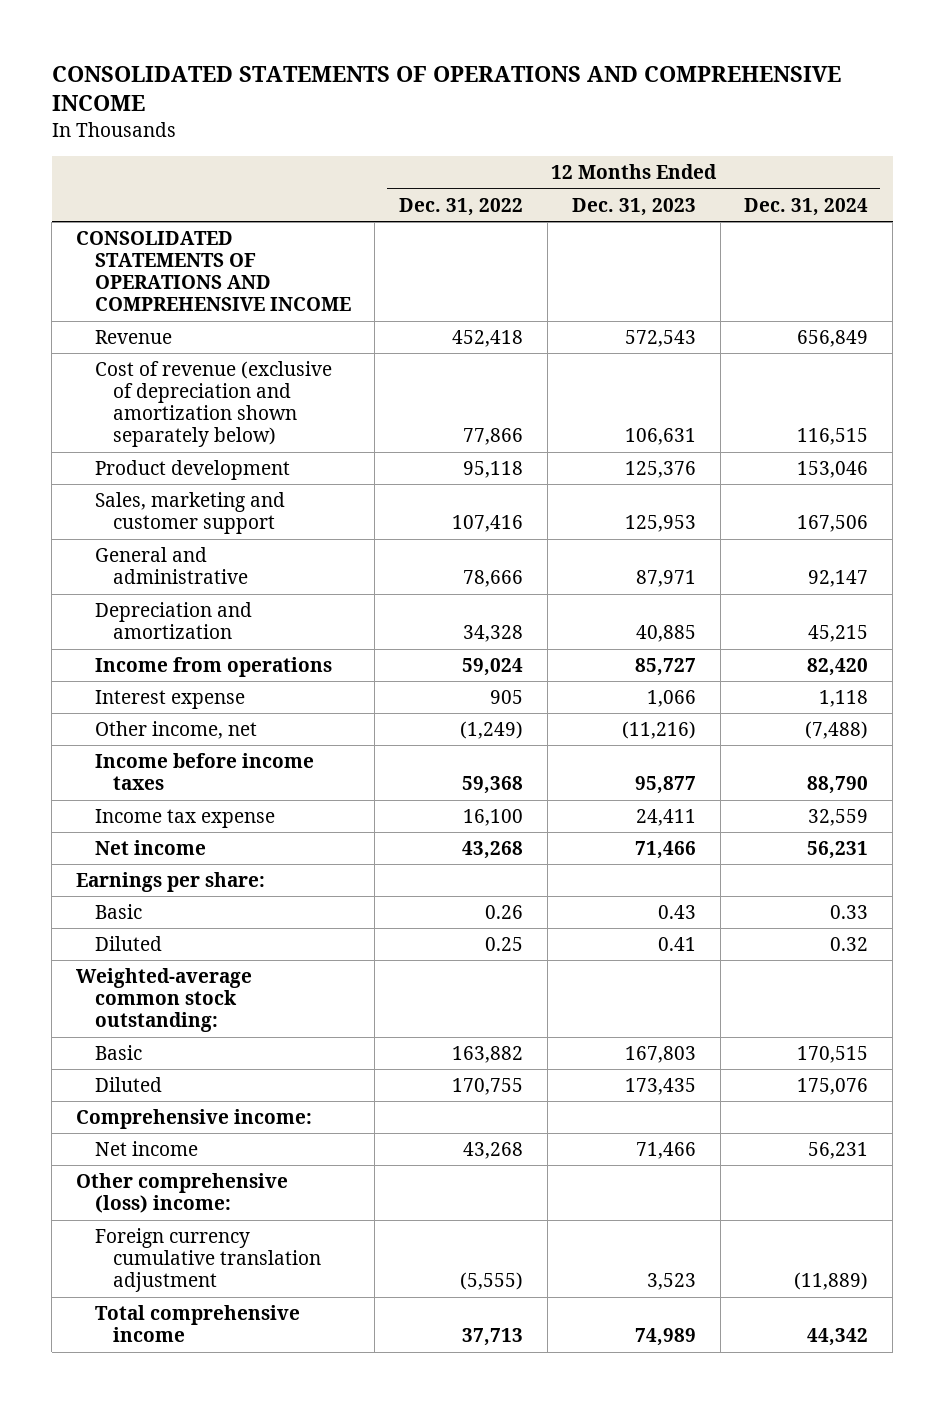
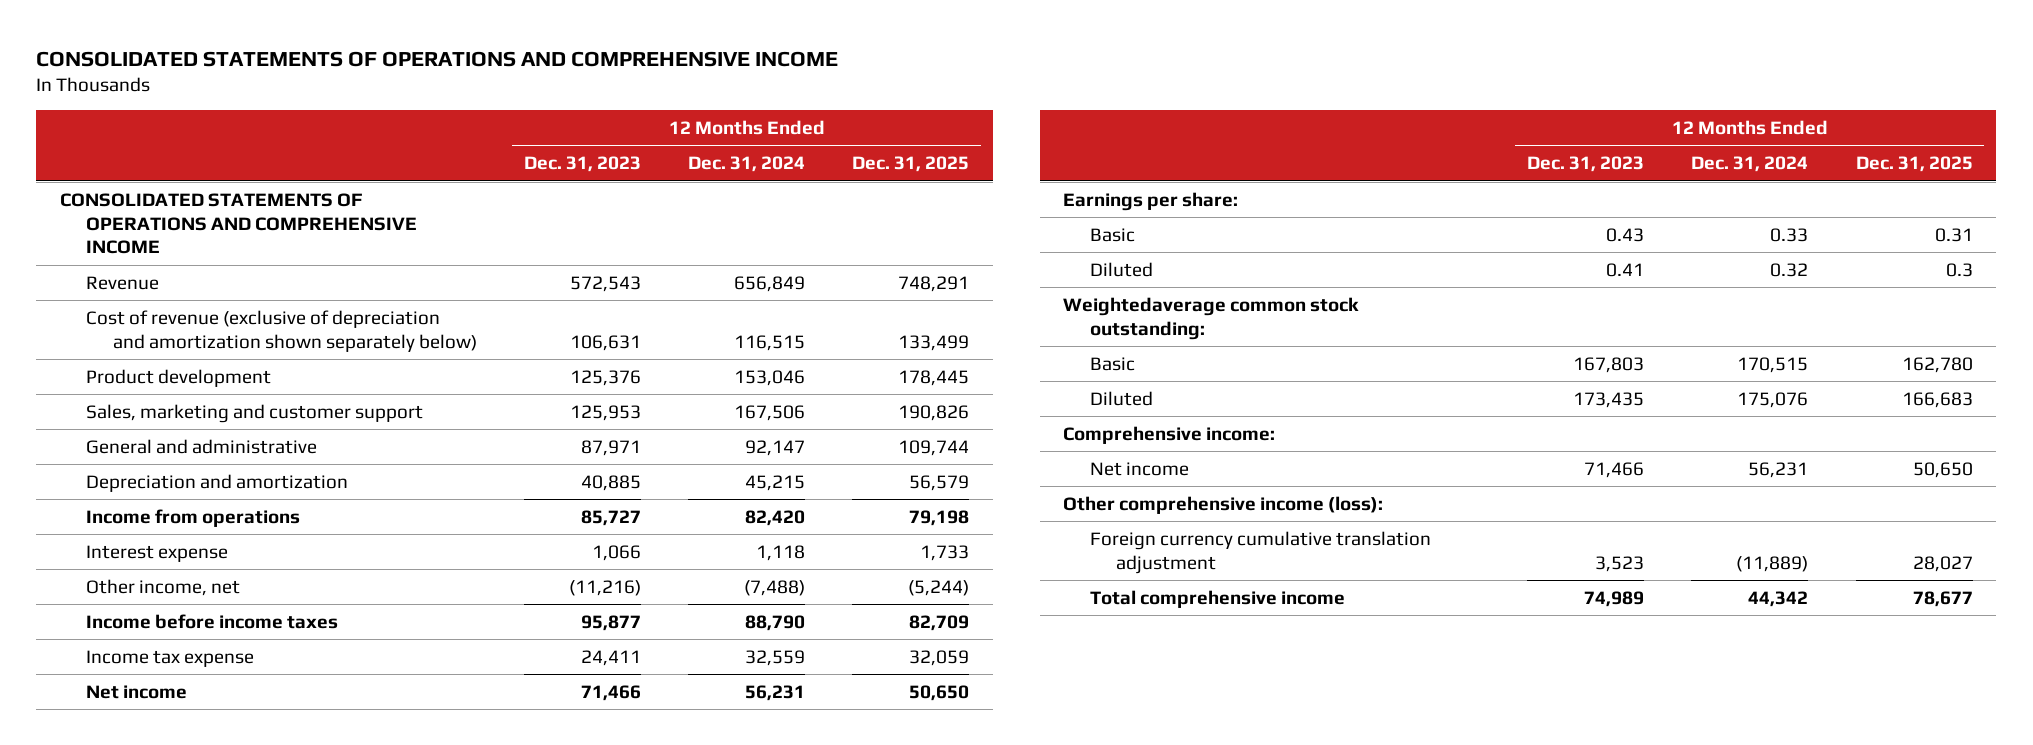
- | 12 Months Ended Dec. 31, 2022 | 12 Months Ended Dec. 31, 2023 | 12 Months Ended Dec. 31, 2024
+ | 12 Months Ended Dec. 31, 2023 | 12 Months Ended Dec. 31, 2024 | 12 Months Ended Dec. 31, 2025
- Weighted-average common stock outstanding:
+ Weightedaverage common stock outstanding:
- Other comprehensive (loss) income:
+ Other comprehensive income (loss):

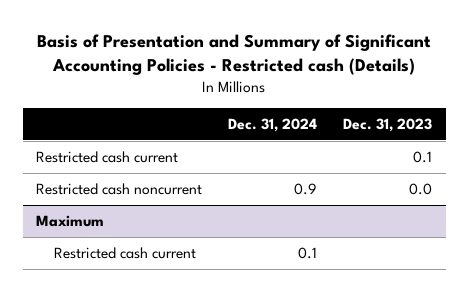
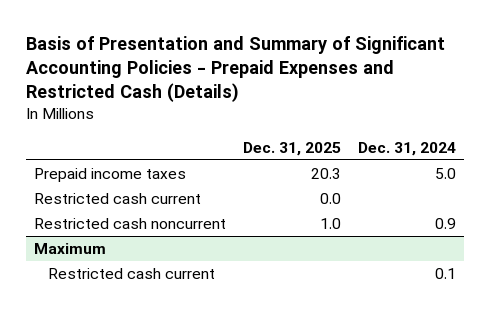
- Basis of Presentation and Summary of Significant Accounting Policies - Restricted cash (Details)
+ Basis of Presentation and Summary of Significant Accounting Policies - Prepaid Expenses and Restricted Cash (Details)
- | Dec. 31, 2024 | Dec. 31, 2023
+ | Dec. 31, 2025 | Dec. 31, 2024
+ Prepaid income taxes | 20.3 | 5.0

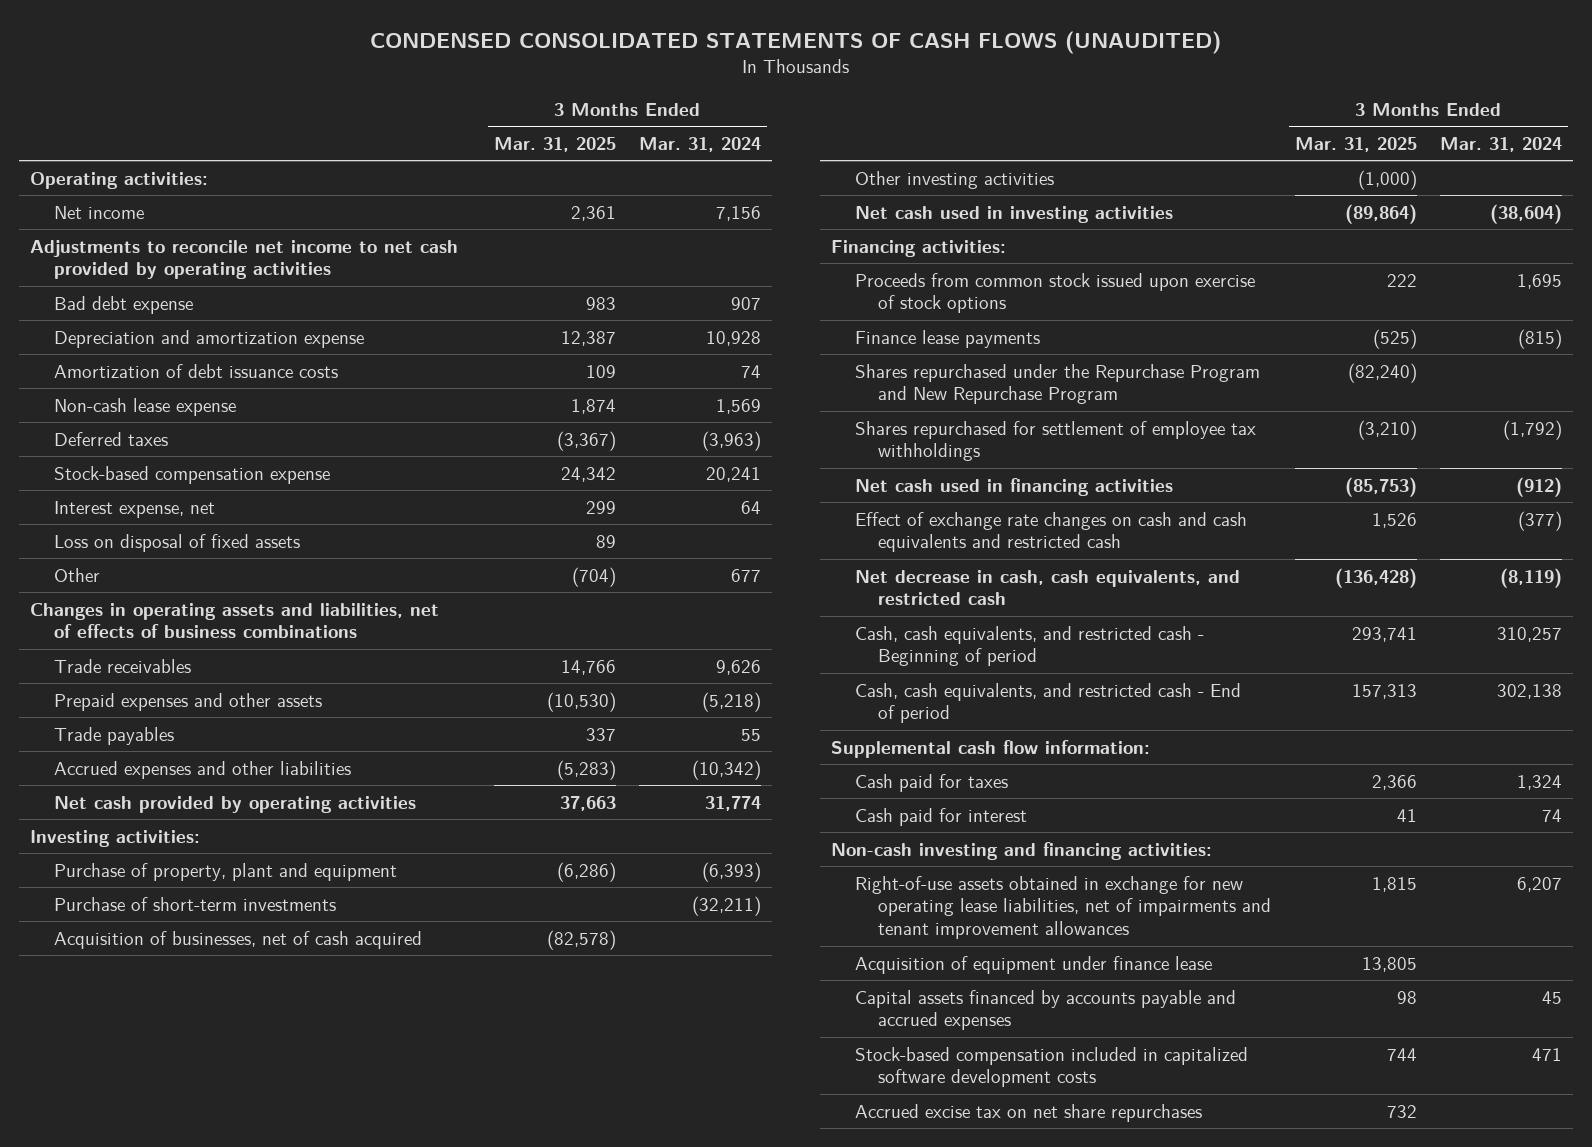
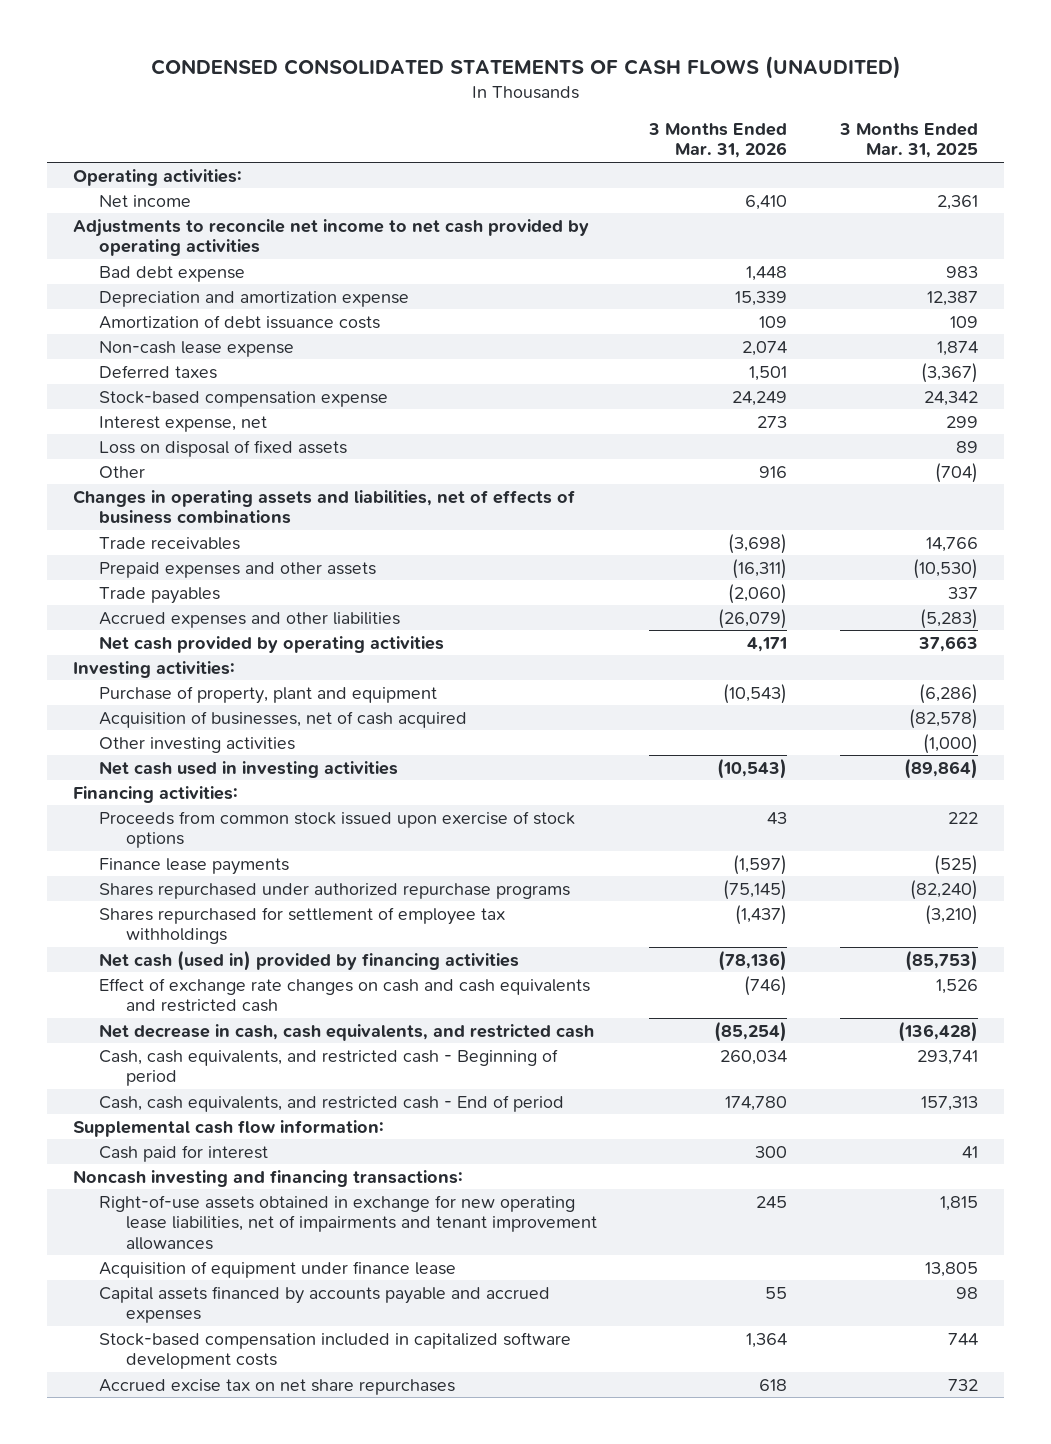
- | 3 Months Ended Mar. 31, 2025 | 3 Months Ended Mar. 31, 2024
+ | 3 Months Ended Mar. 31, 2026 | 3 Months Ended Mar. 31, 2025
- Purchase of short-term investments | | (32,211)
- Shares repurchased under the Repurchase Program and New Repurchase Program | (82,240) |
+ Shares repurchased under authorized repurchase programs | (75,145) | (82,240)
- Net cash used in financing activities | (85,753) | (912)
+ Net cash (used in) provided by financing activities | (78,136) | (85,753)
- Cash paid for taxes | 2,366 | 1,324
- Non-cash investing and financing activities:
+ Noncash investing and financing transactions:

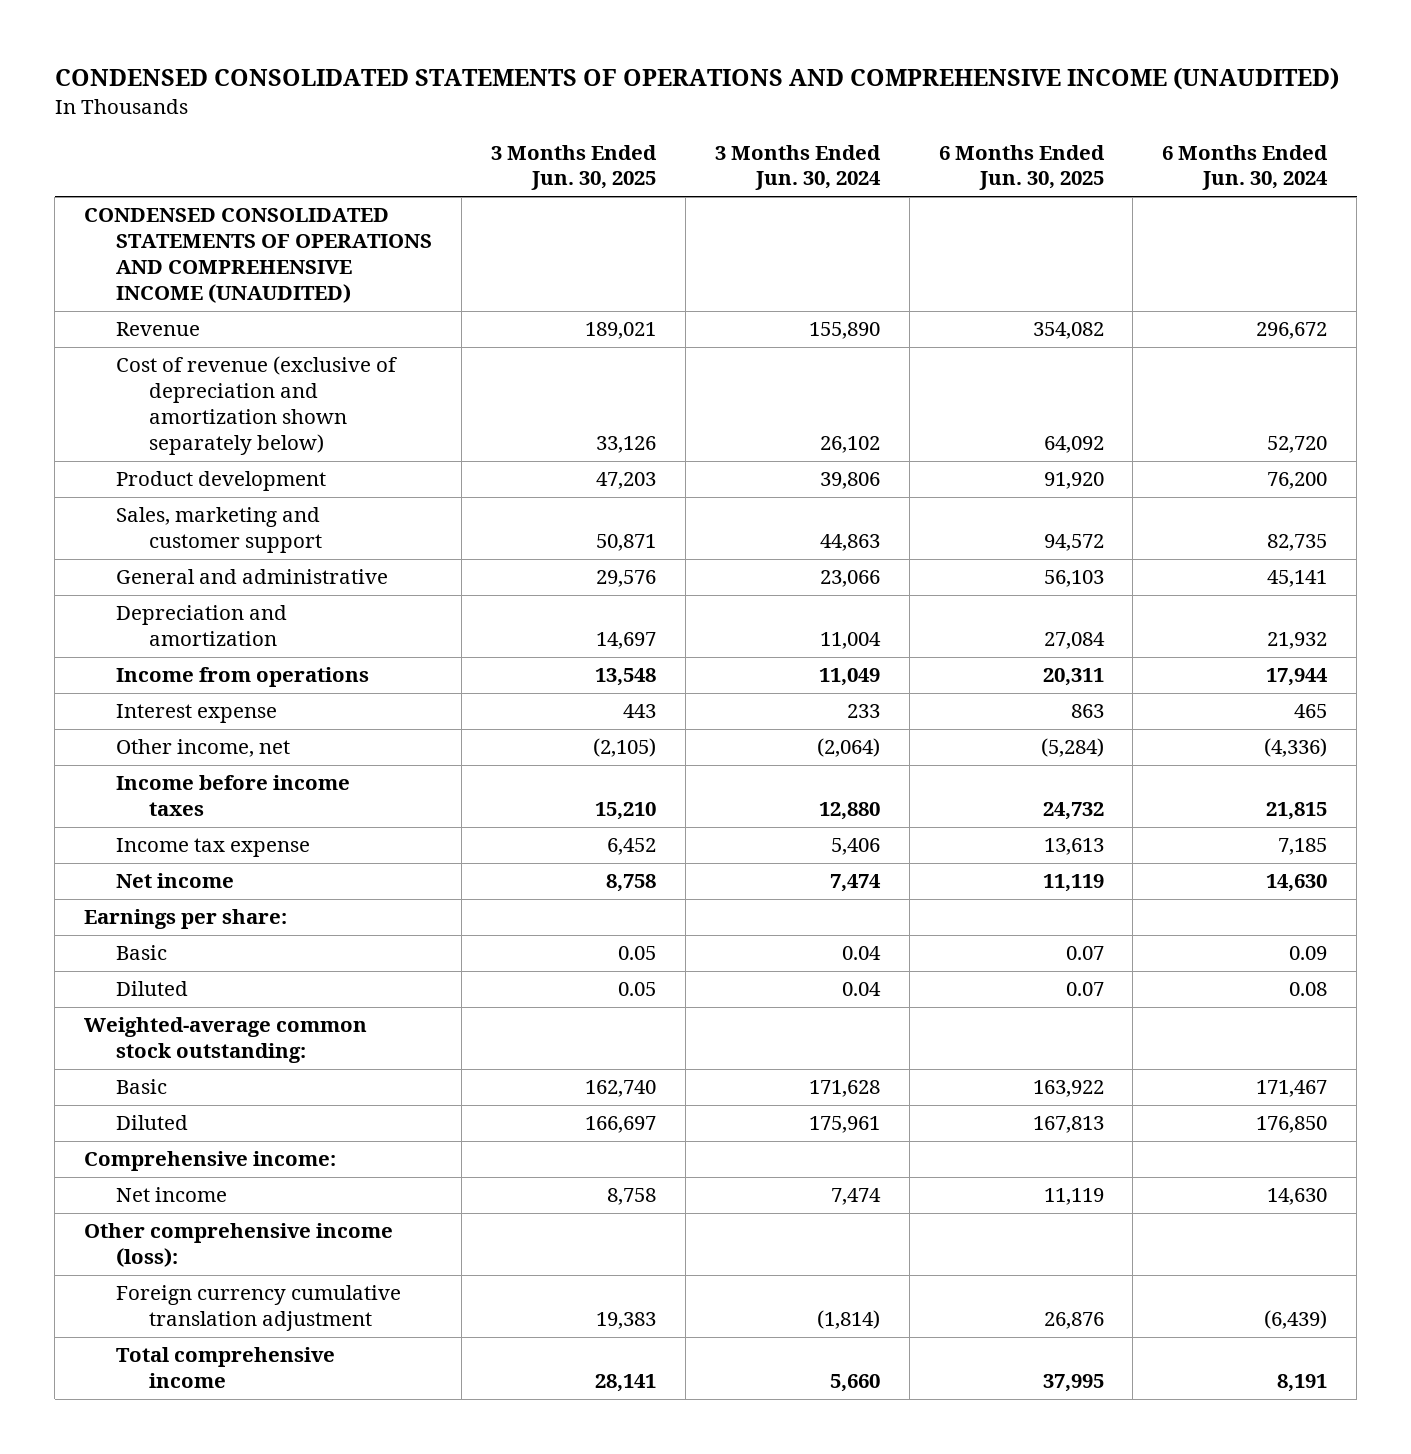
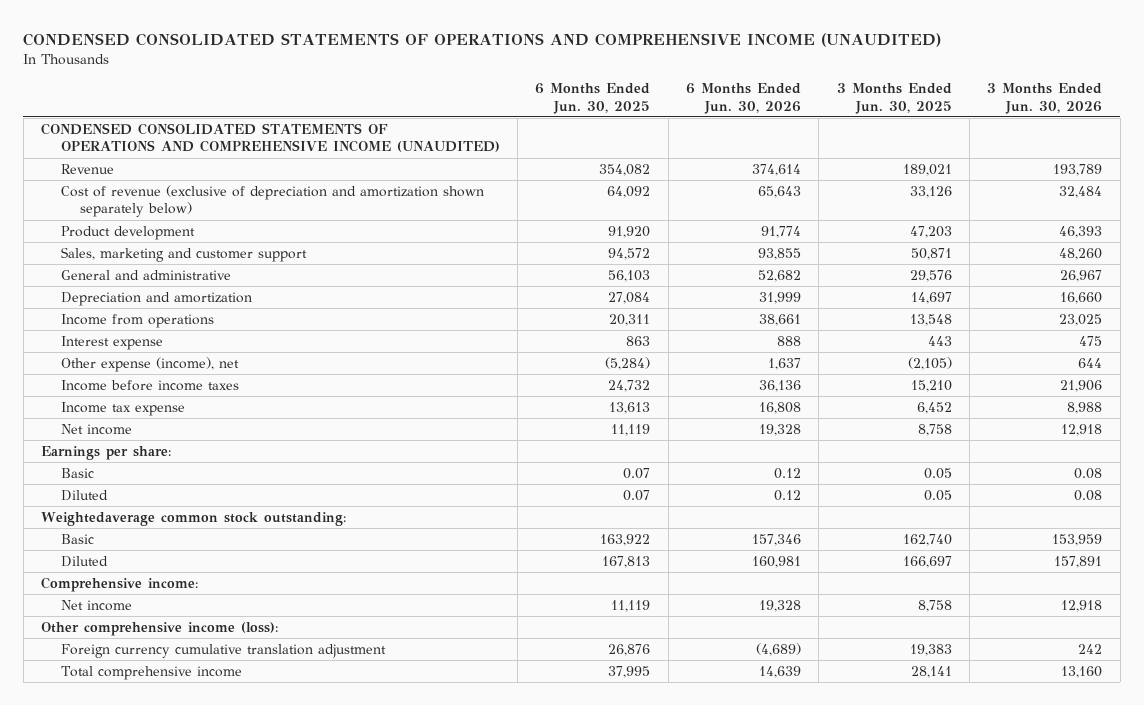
- | 3 Months Ended Jun. 30, 2025 | 3 Months Ended Jun. 30, 2024 | 6 Months Ended Jun. 30, 2025 | 6 Months Ended Jun. 30, 2024
+ | 6 Months Ended Jun. 30, 2025 | 6 Months Ended Jun. 30, 2026 | 3 Months Ended Jun. 30, 2025 | 3 Months Ended Jun. 30, 2026
- Other income, net | (2,105) | (2,064) | (5,284) | (4,336)
+ Other expense (income), net | (5,284) | 1,637 | (2,105) | 644
- Weighted-average common stock outstanding:
+ Weightedaverage common stock outstanding:

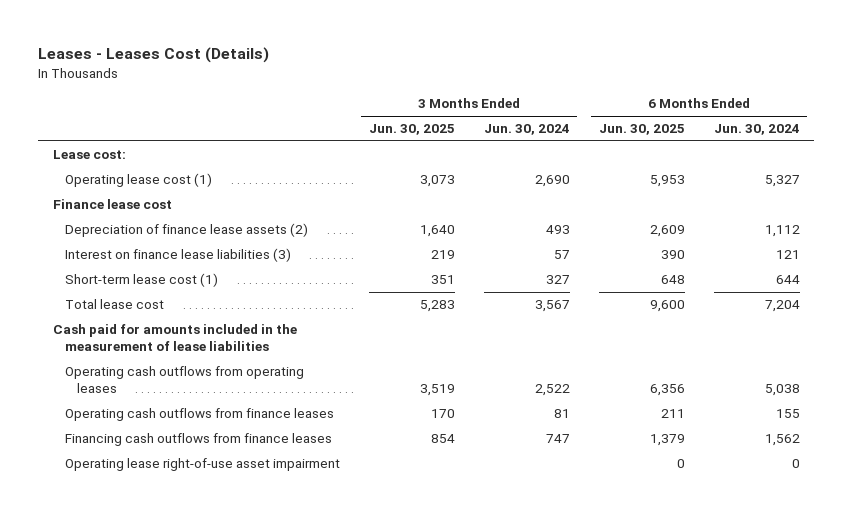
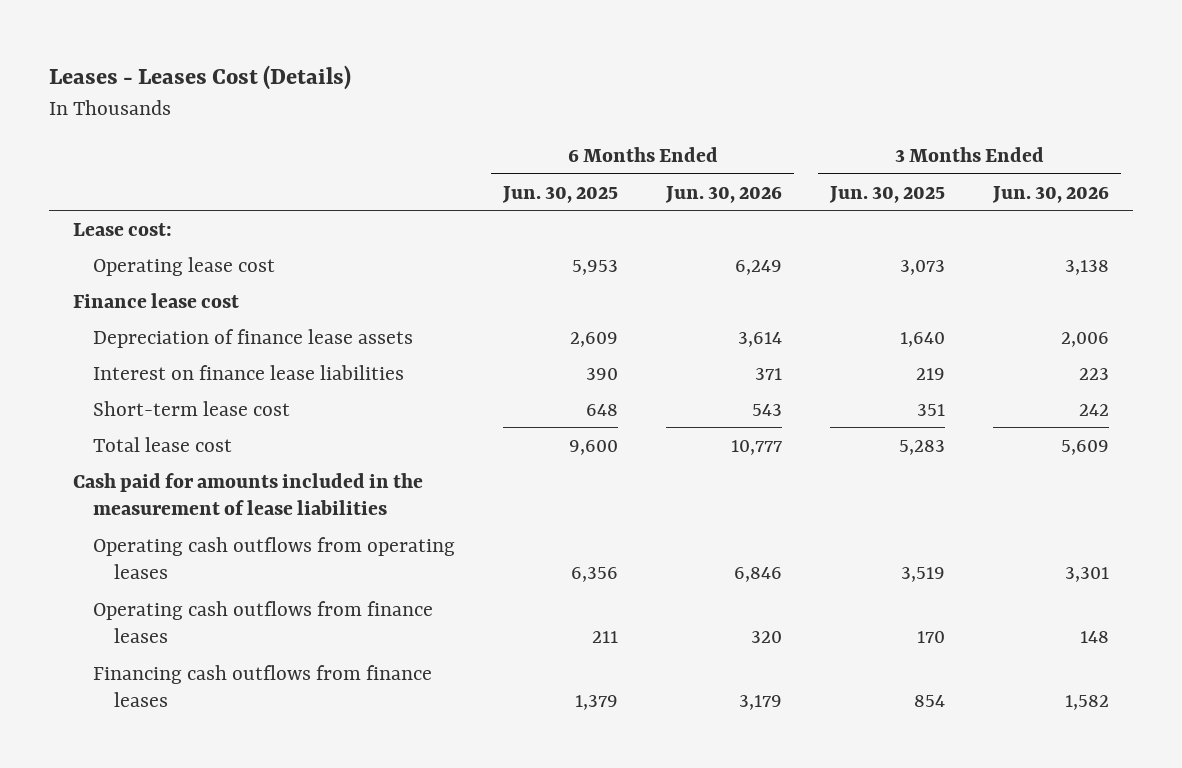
- | 3 Months Ended Jun. 30, 2025 | 3 Months Ended Jun. 30, 2024 | 6 Months Ended Jun. 30, 2025 | 6 Months Ended Jun. 30, 2024
+ | 6 Months Ended Jun. 30, 2025 | 6 Months Ended Jun. 30, 2026 | 3 Months Ended Jun. 30, 2025 | 3 Months Ended Jun. 30, 2026
- Operating lease cost (1) | 3,073 | 2,690 | 5,953 | 5,327
+ Operating lease cost | 5,953 | 6,249 | 3,073 | 3,138
- Depreciation of finance lease assets (2) | 1,640 | 493 | 2,609 | 1,112
- Interest on finance lease liabilities (3) | 219 | 57 | 390 | 121
- Short-term lease cost (1) | 351 | 327 | 648 | 644
+ Depreciation of finance lease assets | 2,609 | 3,614 | 1,640 | 2,006
+ Interest on finance lease liabilities | 390 | 371 | 219 | 223
+ Short-term lease cost | 648 | 543 | 351 | 242
- Operating lease right-of-use asset impairment | | | 0 | 0

